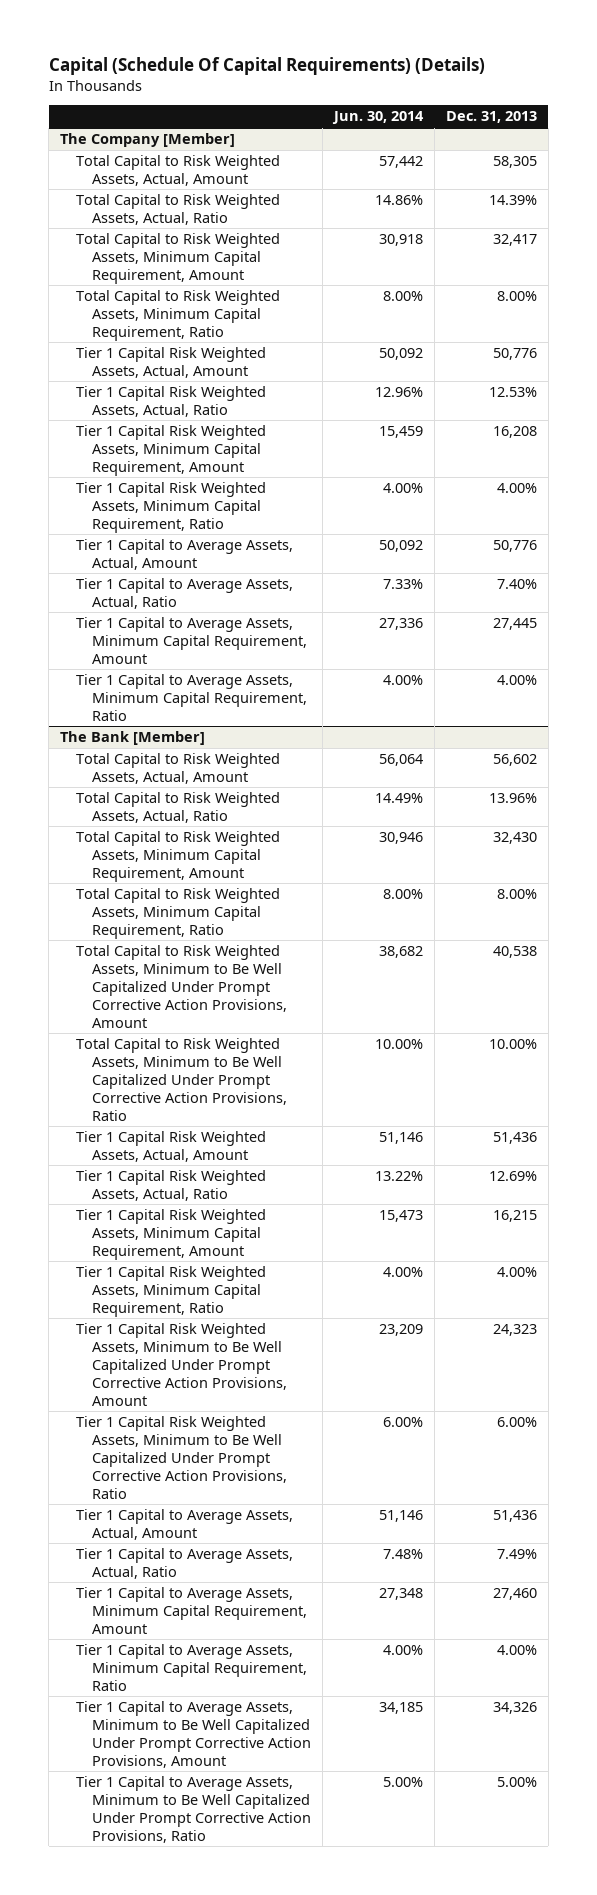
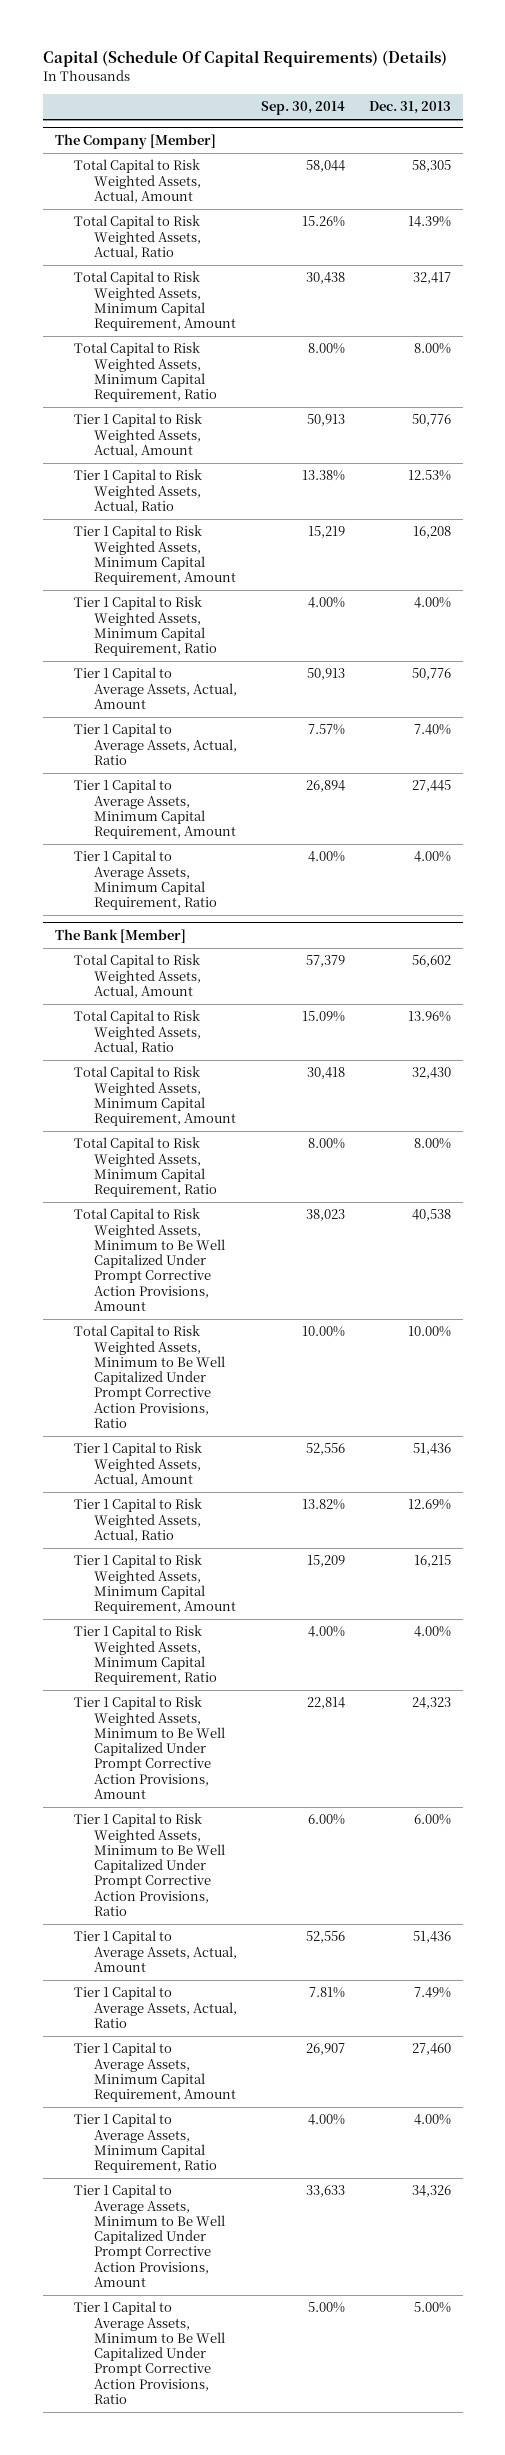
- | Jun. 30, 2014 | Dec. 31, 2013
+ | Sep. 30, 2014 | Dec. 31, 2013
@ The Company [Member]
- Tier 1 Capital Risk Weighted Assets, Actual, Amount | 50,092 | 50,776
- Tier 1 Capital Risk Weighted Assets, Actual, Ratio | 12.96% | 12.53%
- Tier 1 Capital Risk Weighted Assets, Minimum Capital Requirement, Amount | 15,459 | 16,208
- Tier 1 Capital Risk Weighted Assets, Minimum Capital Requirement, Ratio | 4.00% | 4.00%
+ Tier 1 Capital to Risk Weighted Assets, Actual, Amount | 50,913 | 50,776
+ Tier 1 Capital to Risk Weighted Assets, Actual, Ratio | 13.38% | 12.53%
+ Tier 1 Capital to Risk Weighted Assets, Minimum Capital Requirement, Amount | 15,219 | 16,208
+ Tier 1 Capital to Risk Weighted Assets, Minimum Capital Requirement, Ratio | 4.00% | 4.00%
@ The Bank [Member]
- Tier 1 Capital Risk Weighted Assets, Actual, Amount | 51,146 | 51,436
- Tier 1 Capital Risk Weighted Assets, Actual, Ratio | 13.22% | 12.69%
- Tier 1 Capital Risk Weighted Assets, Minimum Capital Requirement, Amount | 15,473 | 16,215
- Tier 1 Capital Risk Weighted Assets, Minimum Capital Requirement, Ratio | 4.00% | 4.00%
- Tier 1 Capital Risk Weighted Assets, Minimum to Be Well Capitalized Under Prompt Corrective Action Provisions, Amount | 23,209 | 24,323
- Tier 1 Capital Risk Weighted Assets, Minimum to Be Well Capitalized Under Prompt Corrective Action Provisions, Ratio | 6.00% | 6.00%
+ Tier 1 Capital to Risk Weighted Assets, Actual, Amount | 52,556 | 51,436
+ Tier 1 Capital to Risk Weighted Assets, Actual, Ratio | 13.82% | 12.69%
+ Tier 1 Capital to Risk Weighted Assets, Minimum Capital Requirement, Amount | 15,209 | 16,215
+ Tier 1 Capital to Risk Weighted Assets, Minimum Capital Requirement, Ratio | 4.00% | 4.00%
+ Tier 1 Capital to Risk Weighted Assets, Minimum to Be Well Capitalized Under Prompt Corrective Action Provisions, Amount | 22,814 | 24,323
+ Tier 1 Capital to Risk Weighted Assets, Minimum to Be Well Capitalized Under Prompt Corrective Action Provisions, Ratio | 6.00% | 6.00%

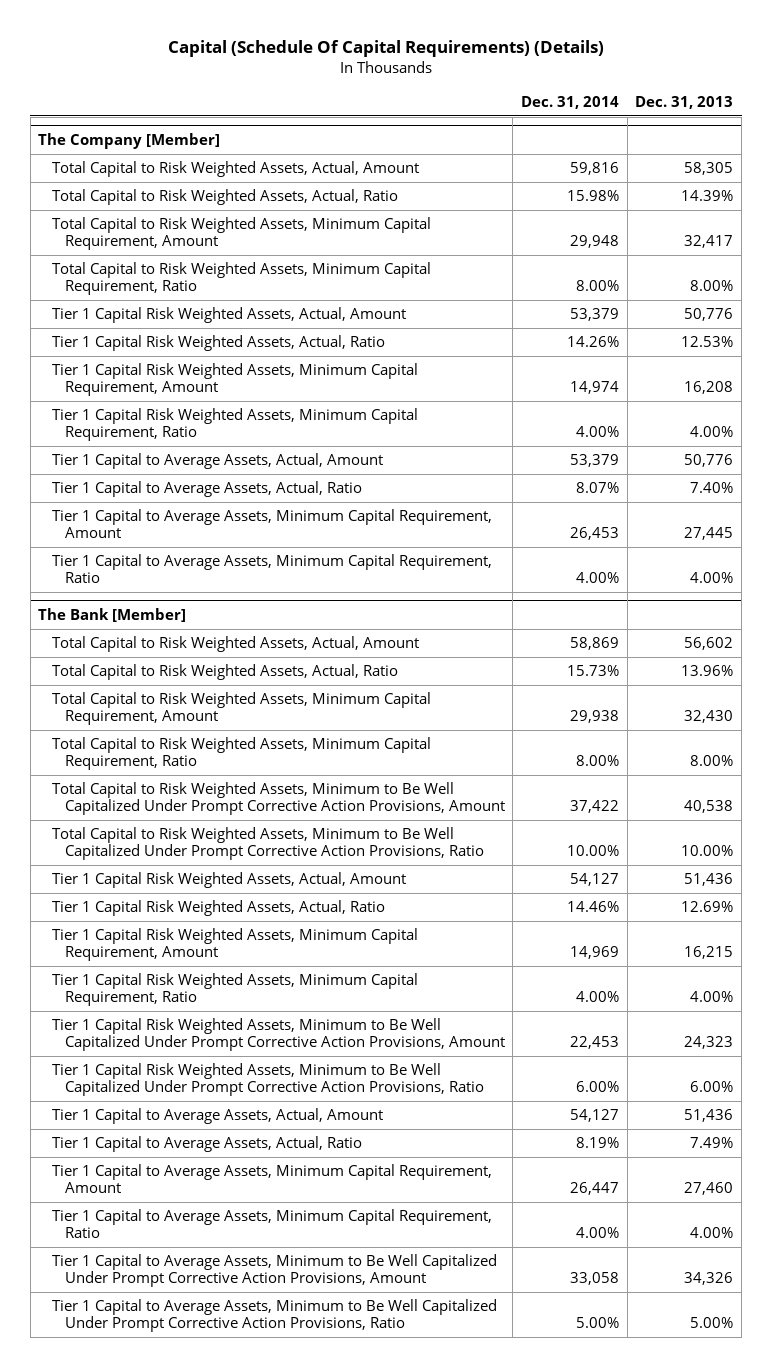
- | Sep. 30, 2014 | Dec. 31, 2013
+ | Dec. 31, 2014 | Dec. 31, 2013
@ The Company [Member]
- Tier 1 Capital to Risk Weighted Assets, Actual, Amount | 50,913 | 50,776
- Tier 1 Capital to Risk Weighted Assets, Actual, Ratio | 13.38% | 12.53%
- Tier 1 Capital to Risk Weighted Assets, Minimum Capital Requirement, Amount | 15,219 | 16,208
- Tier 1 Capital to Risk Weighted Assets, Minimum Capital Requirement, Ratio | 4.00% | 4.00%
+ Tier 1 Capital Risk Weighted Assets, Actual, Amount | 53,379 | 50,776
+ Tier 1 Capital Risk Weighted Assets, Actual, Ratio | 14.26% | 12.53%
+ Tier 1 Capital Risk Weighted Assets, Minimum Capital Requirement, Amount | 14,974 | 16,208
+ Tier 1 Capital Risk Weighted Assets, Minimum Capital Requirement, Ratio | 4.00% | 4.00%
@ The Bank [Member]
- Tier 1 Capital to Risk Weighted Assets, Actual, Amount | 52,556 | 51,436
- Tier 1 Capital to Risk Weighted Assets, Actual, Ratio | 13.82% | 12.69%
- Tier 1 Capital to Risk Weighted Assets, Minimum Capital Requirement, Amount | 15,209 | 16,215
- Tier 1 Capital to Risk Weighted Assets, Minimum Capital Requirement, Ratio | 4.00% | 4.00%
- Tier 1 Capital to Risk Weighted Assets, Minimum to Be Well Capitalized Under Prompt Corrective Action Provisions, Amount | 22,814 | 24,323
- Tier 1 Capital to Risk Weighted Assets, Minimum to Be Well Capitalized Under Prompt Corrective Action Provisions, Ratio | 6.00% | 6.00%
+ Tier 1 Capital Risk Weighted Assets, Actual, Amount | 54,127 | 51,436
+ Tier 1 Capital Risk Weighted Assets, Actual, Ratio | 14.46% | 12.69%
+ Tier 1 Capital Risk Weighted Assets, Minimum Capital Requirement, Amount | 14,969 | 16,215
+ Tier 1 Capital Risk Weighted Assets, Minimum Capital Requirement, Ratio | 4.00% | 4.00%
+ Tier 1 Capital Risk Weighted Assets, Minimum to Be Well Capitalized Under Prompt Corrective Action Provisions, Amount | 22,453 | 24,323
+ Tier 1 Capital Risk Weighted Assets, Minimum to Be Well Capitalized Under Prompt Corrective Action Provisions, Ratio | 6.00% | 6.00%

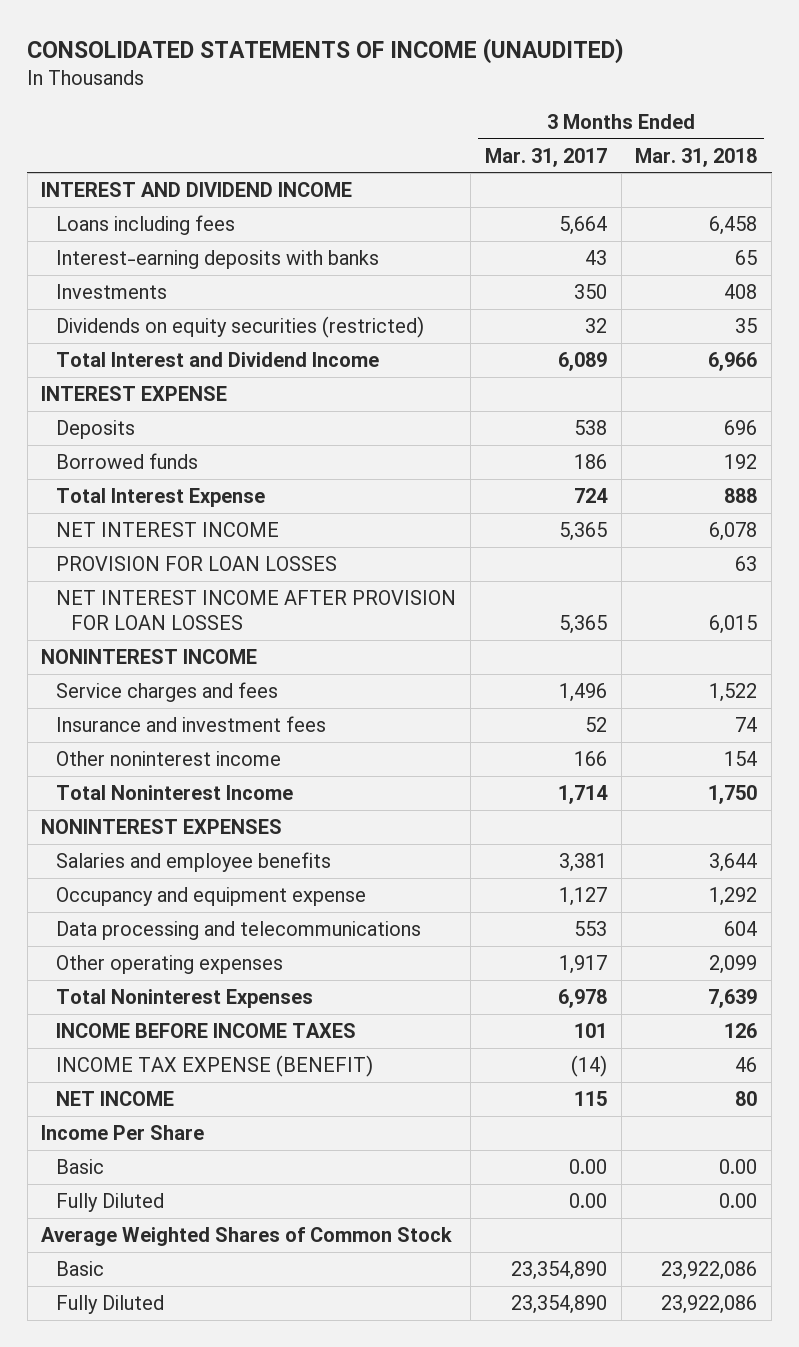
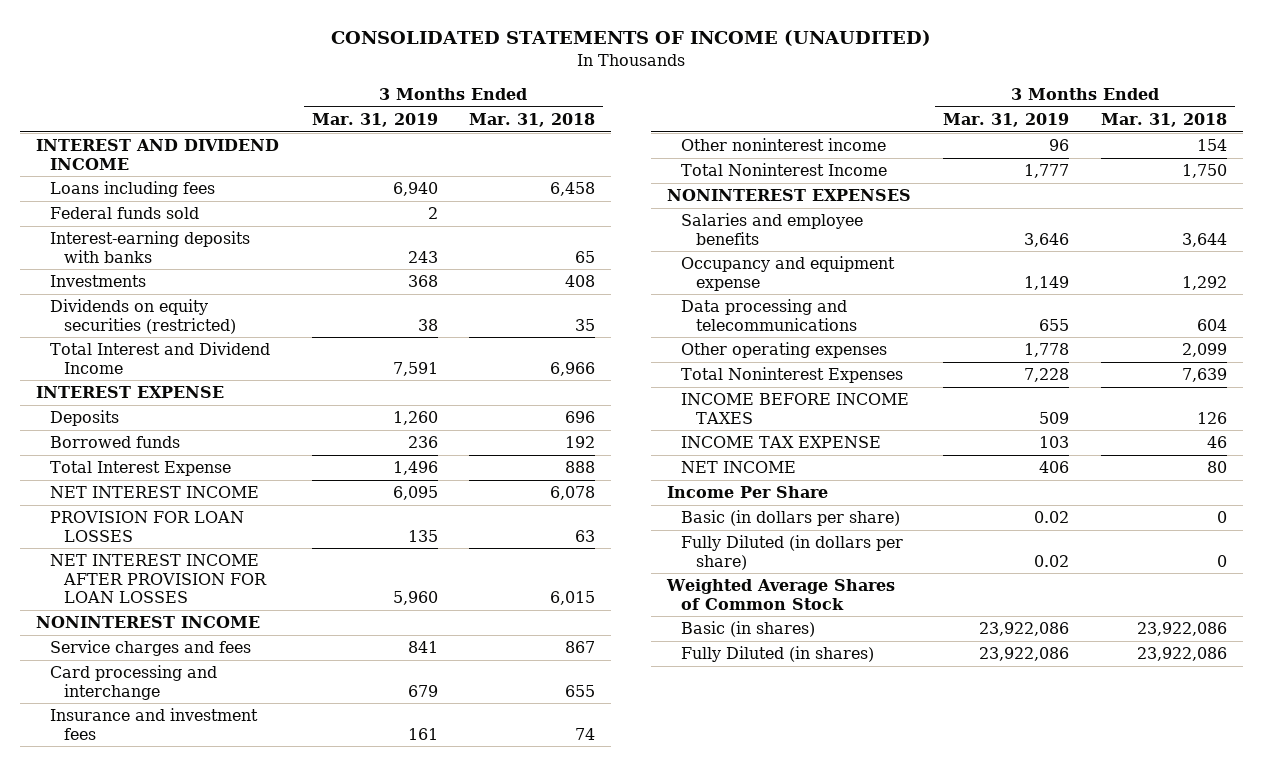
- | 3 Months Ended Mar. 31, 2017 | 3 Months Ended Mar. 31, 2018
+ | 3 Months Ended Mar. 31, 2019 | 3 Months Ended Mar. 31, 2018
+ Federal funds sold | 2 |
- Service charges and fees | 1,496 | 1,522
+ Service charges and fees | 841 | 867
+ Card processing and interchange | 679 | 655
- INCOME TAX EXPENSE (BENEFIT) | (14) | 46
+ INCOME TAX EXPENSE | 103 | 46
- Basic | 0.00 | 0.00
- Fully Diluted | 0.00 | 0.00
- Average Weighted Shares of Common Stock
- Basic | 23,354,890 | 23,922,086
- Fully Diluted | 23,354,890 | 23,922,086
+ Basic (in dollars per share) | 0.02 | 0
+ Fully Diluted (in dollars per share) | 0.02 | 0
+ Weighted Average Shares of Common Stock
+ Basic (in shares) | 23,922,086 | 23,922,086
+ Fully Diluted (in shares) | 23,922,086 | 23,922,086

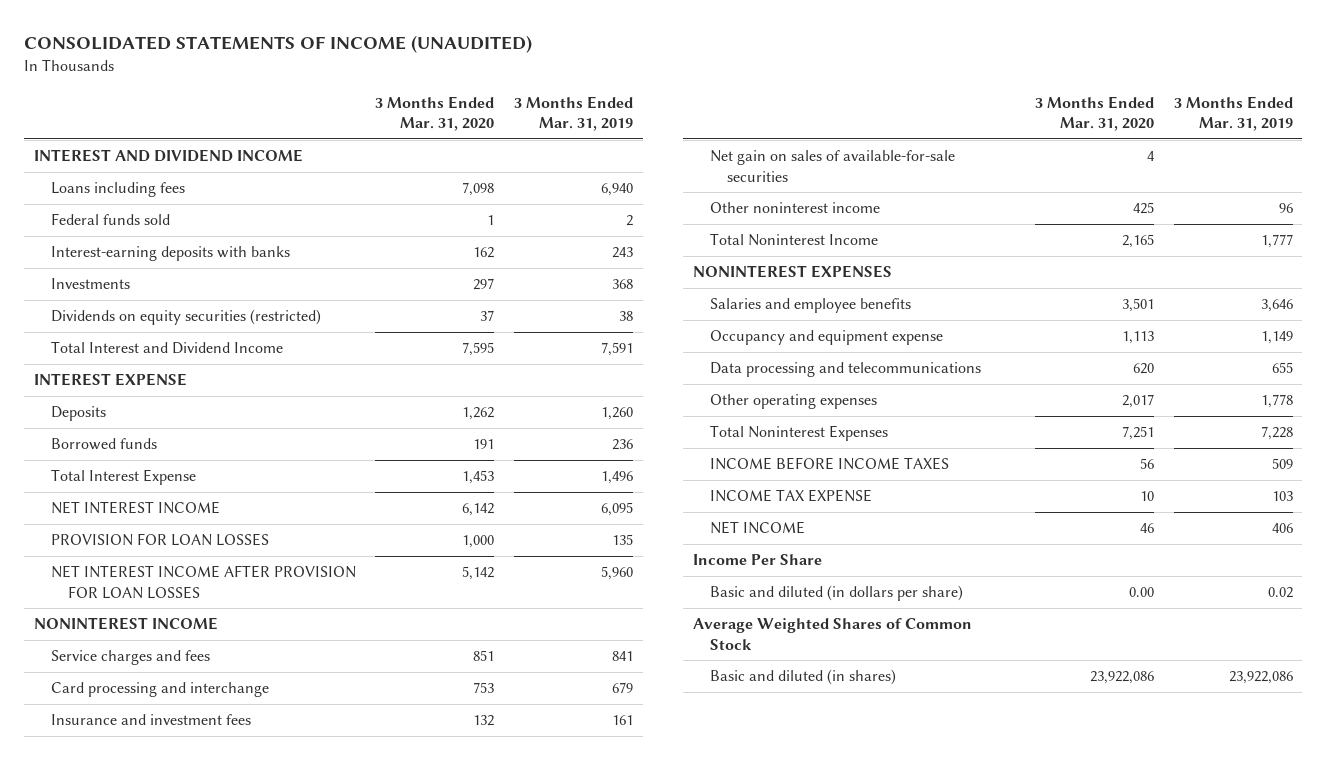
- | 3 Months Ended Mar. 31, 2019 | 3 Months Ended Mar. 31, 2018
+ | 3 Months Ended Mar. 31, 2020 | 3 Months Ended Mar. 31, 2019
+ Net gain on sales of available-for-sale securities | 4 |
- Basic (in dollars per share) | 0.02 | 0
- Fully Diluted (in dollars per share) | 0.02 | 0
- Weighted Average Shares of Common Stock
- Basic (in shares) | 23,922,086 | 23,922,086
- Fully Diluted (in shares) | 23,922,086 | 23,922,086
+ Basic and diluted (in dollars per share) | 0.00 | 0.02
+ Average Weighted Shares of Common Stock
+ Basic and diluted (in shares) | 23,922,086 | 23,922,086

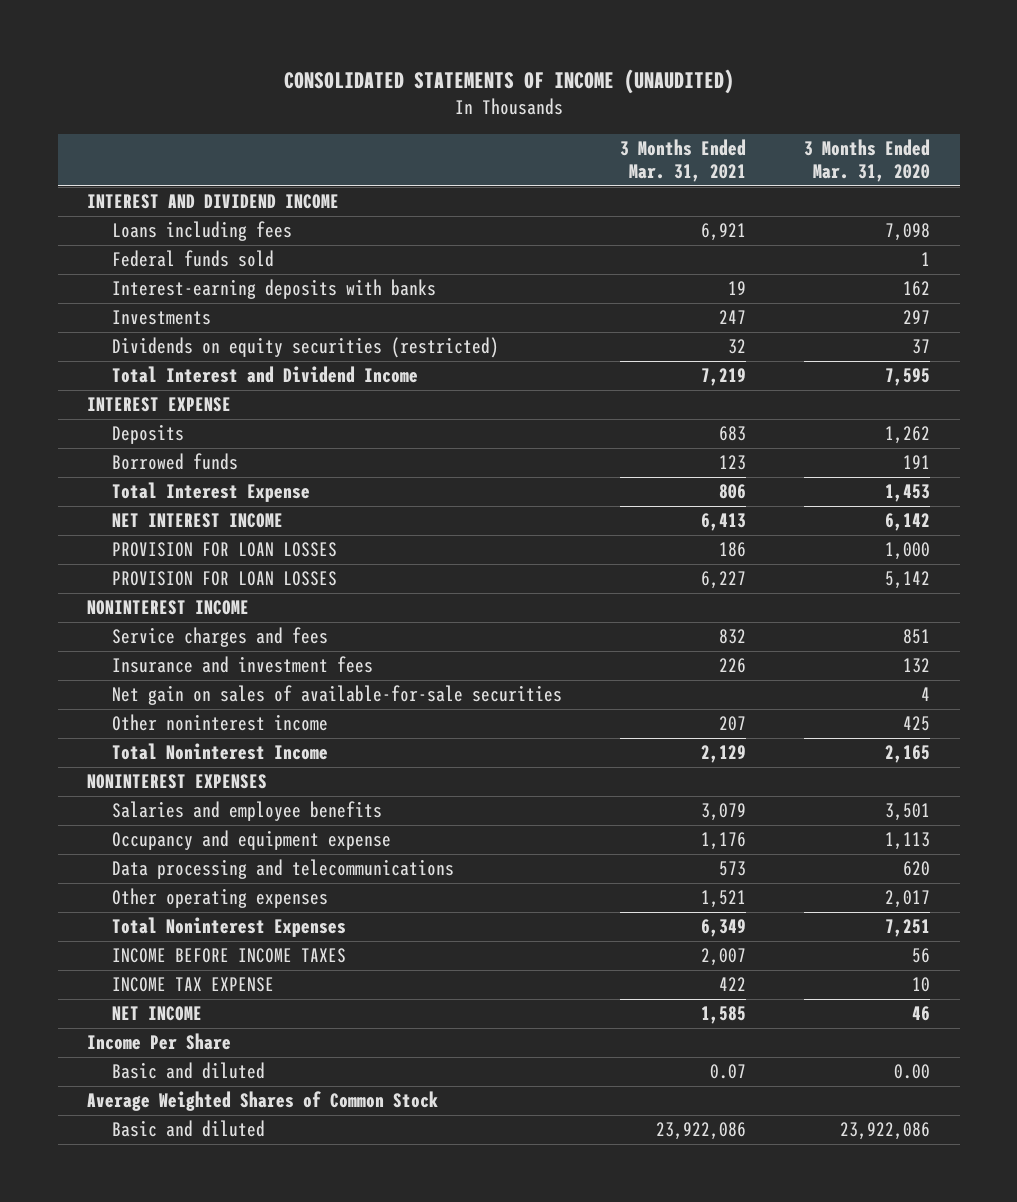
- | 3 Months Ended Mar. 31, 2020 | 3 Months Ended Mar. 31, 2019
+ | 3 Months Ended Mar. 31, 2021 | 3 Months Ended Mar. 31, 2020
- NET INTEREST INCOME AFTER PROVISION FOR LOAN LOSSES | 5,142 | 5,960
+ PROVISION FOR LOAN LOSSES | 6,227 | 5,142
- Card processing and interchange | 753 | 679
- Basic and diluted (in dollars per share) | 0.00 | 0.02
+ Basic and diluted | 0.07 | 0.00
- Basic and diluted (in shares) | 23,922,086 | 23,922,086
+ Basic and diluted | 23,922,086 | 23,922,086

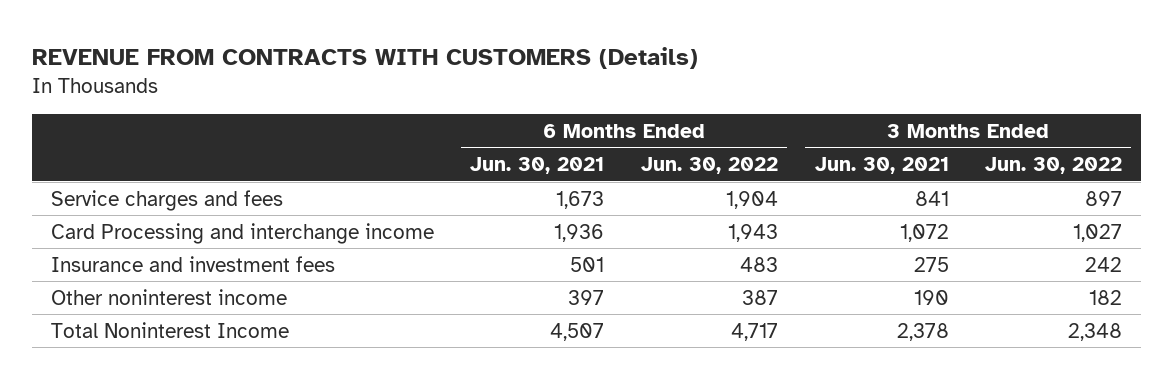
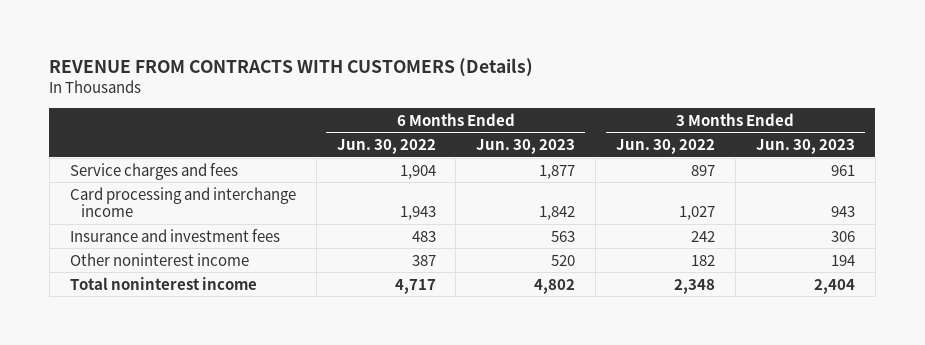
- | 6 Months Ended Jun. 30, 2021 | 6 Months Ended Jun. 30, 2022 | 3 Months Ended Jun. 30, 2021 | 3 Months Ended Jun. 30, 2022
+ | 6 Months Ended Jun. 30, 2022 | 6 Months Ended Jun. 30, 2023 | 3 Months Ended Jun. 30, 2022 | 3 Months Ended Jun. 30, 2023
- Card Processing and interchange income | 1,936 | 1,943 | 1,072 | 1,027
+ Card processing and interchange income | 1,943 | 1,842 | 1,027 | 943
- Total Noninterest Income | 4,507 | 4,717 | 2,378 | 2,348
+ Total noninterest income | 4,717 | 4,802 | 2,348 | 2,404

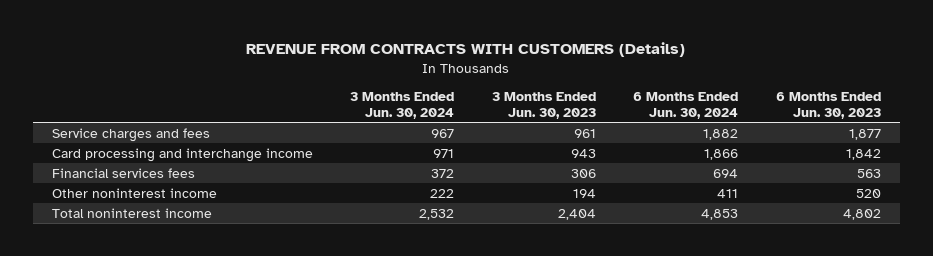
- | 6 Months Ended Jun. 30, 2022 | 6 Months Ended Jun. 30, 2023 | 3 Months Ended Jun. 30, 2022 | 3 Months Ended Jun. 30, 2023
+ | 3 Months Ended Jun. 30, 2024 | 3 Months Ended Jun. 30, 2023 | 6 Months Ended Jun. 30, 2024 | 6 Months Ended Jun. 30, 2023
- Insurance and investment fees | 483 | 563 | 242 | 306
+ Financial services fees | 372 | 306 | 694 | 563

